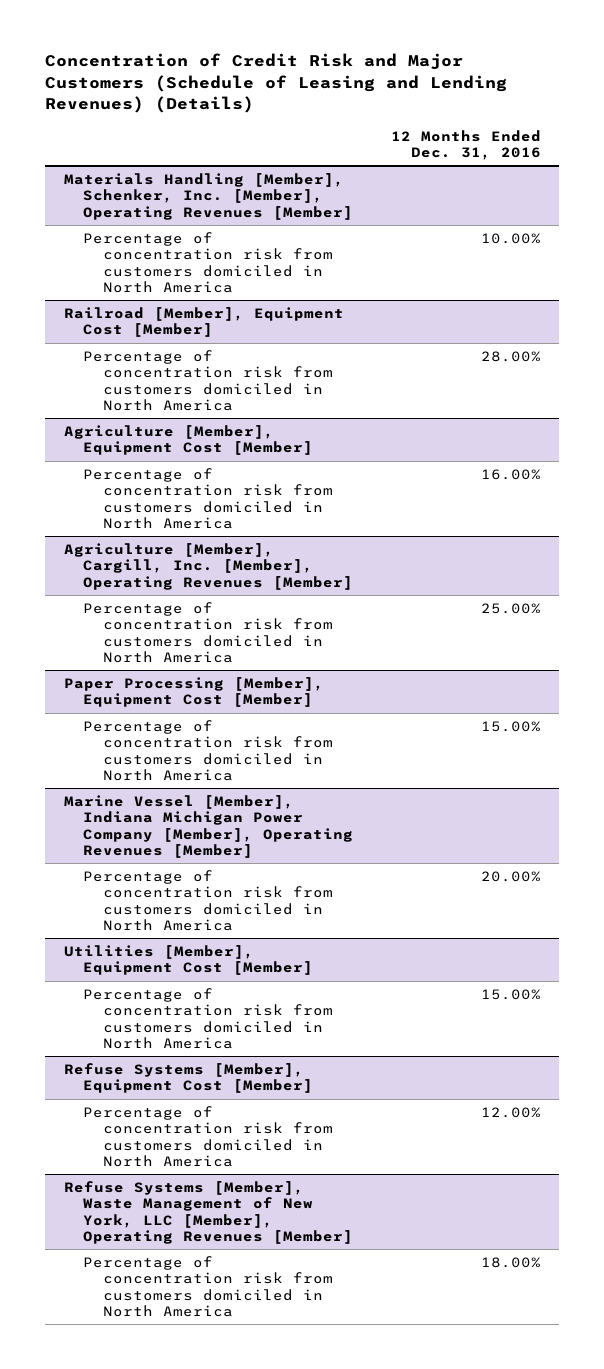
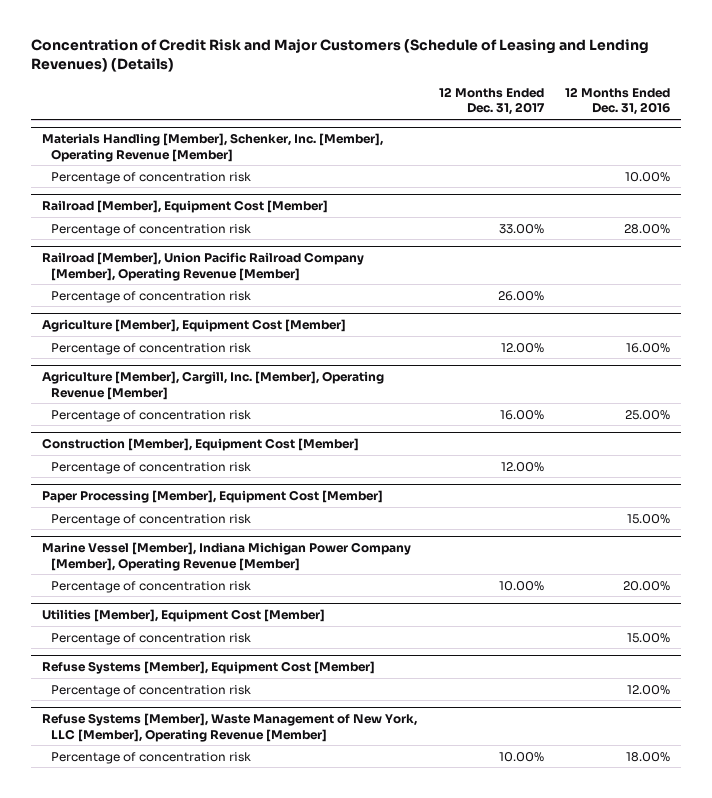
- | 12 Months Ended Dec. 31, 2016
+ | 12 Months Ended Dec. 31, 2017 | 12 Months Ended Dec. 31, 2016
- Materials Handling [Member], Schenker, Inc. [Member], Operating Revenues [Member]
- Percentage of concentration risk from customers domiciled in North America | 10.00%
+ Materials Handling [Member], Schenker, Inc. [Member], Operating Revenue [Member]
+ Percentage of concentration risk | | 10.00%
@ Railroad [Member], Equipment Cost [Member]
- Percentage of concentration risk from customers domiciled in North America | 28.00%
+ Percentage of concentration risk | 33.00% | 28.00%
+ Railroad [Member], Union Pacific Railroad Company [Member], Operating Revenue [Member]
+ Percentage of concentration risk | 26.00% |
@ Agriculture [Member], Equipment Cost [Member]
- Percentage of concentration risk from customers domiciled in North America | 16.00%
- Agriculture [Member], Cargill, Inc. [Member], Operating Revenues [Member]
- Percentage of concentration risk from customers domiciled in North America | 25.00%
@ Agriculture [Member], Equipment Cost [Member]
+ Percentage of concentration risk | 12.00% | 16.00%
+ Agriculture [Member], Cargill, Inc. [Member], Operating Revenue [Member]
+ Percentage of concentration risk | 16.00% | 25.00%
+ Construction [Member], Equipment Cost [Member]
+ Percentage of concentration risk | 12.00% |
@ Paper Processing [Member], Equipment Cost [Member]
- Percentage of concentration risk from customers domiciled in North America | 15.00%
- Marine Vessel [Member], Indiana Michigan Power Company [Member], Operating Revenues [Member]
- Percentage of concentration risk from customers domiciled in North America | 20.00%
@ Paper Processing [Member], Equipment Cost [Member]
+ Percentage of concentration risk | | 15.00%
+ Marine Vessel [Member], Indiana Michigan Power Company [Member], Operating Revenue [Member]
+ Percentage of concentration risk | 10.00% | 20.00%
@ Utilities [Member], Equipment Cost [Member]
- Percentage of concentration risk from customers domiciled in North America | 15.00%
+ Percentage of concentration risk | | 15.00%
@ Refuse Systems [Member], Equipment Cost [Member]
- Percentage of concentration risk from customers domiciled in North America | 12.00%
- Refuse Systems [Member], Waste Management of New York, LLC [Member], Operating Revenues [Member]
- Percentage of concentration risk from customers domiciled in North America | 18.00%
@ Refuse Systems [Member], Equipment Cost [Member]
+ Percentage of concentration risk | | 12.00%
+ Refuse Systems [Member], Waste Management of New York, LLC [Member], Operating Revenue [Member]
+ Percentage of concentration risk | 10.00% | 18.00%

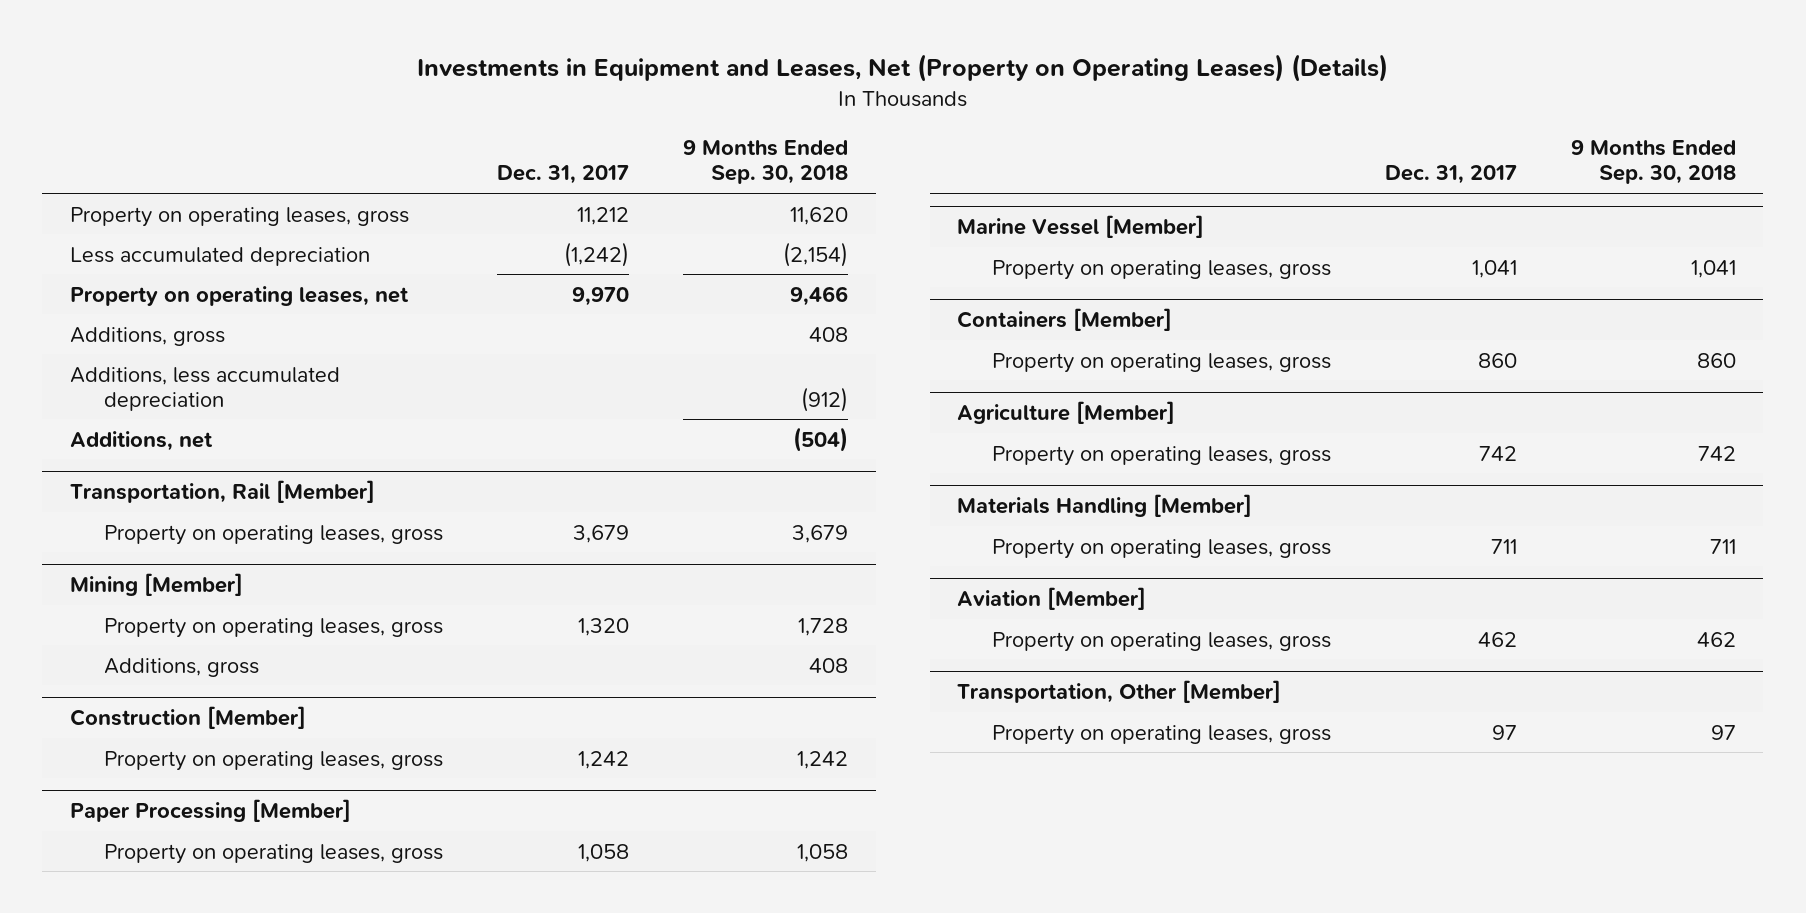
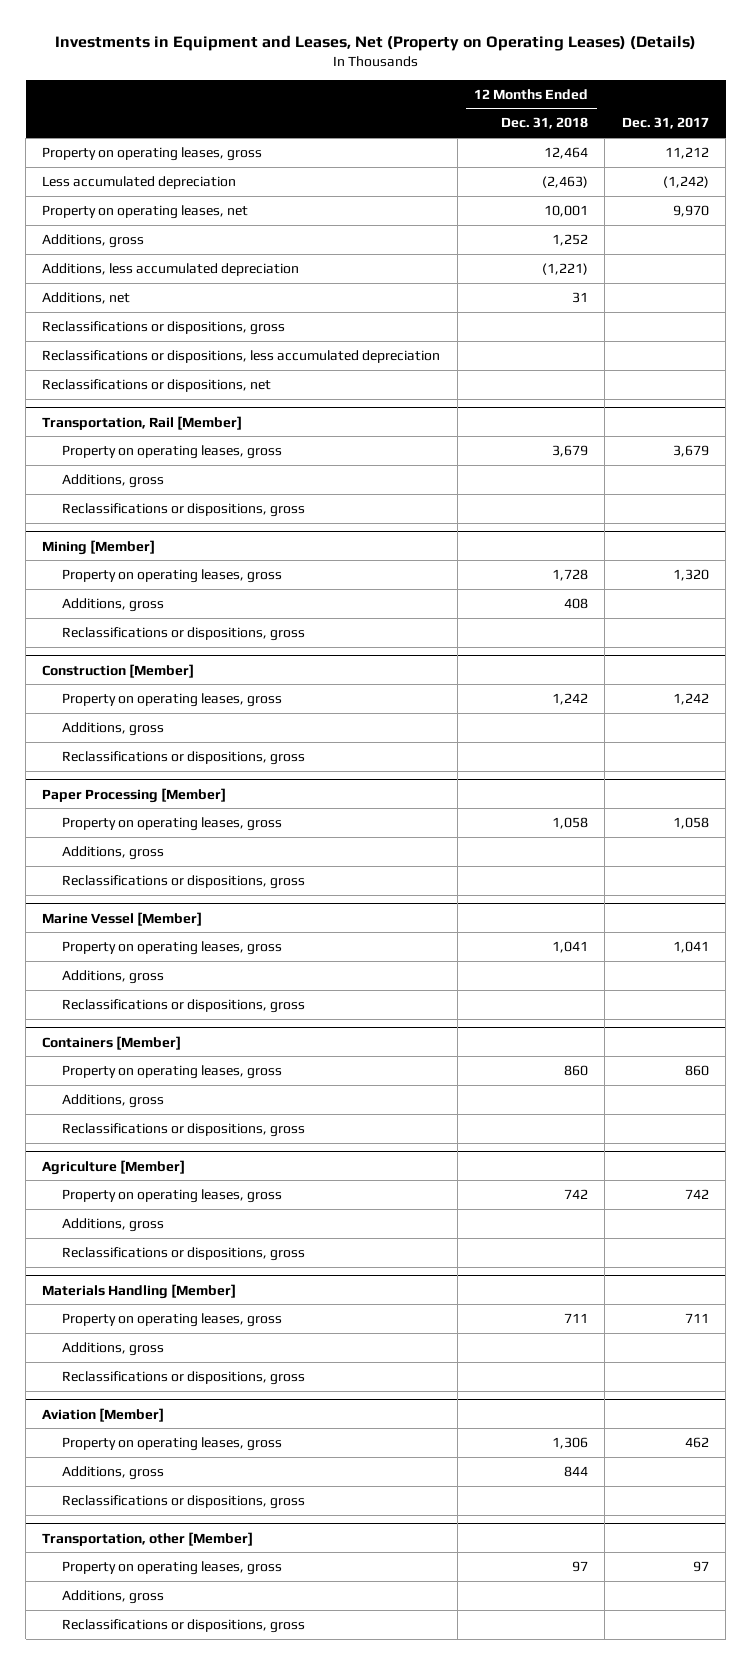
- | Dec. 31, 2017 | 9 Months Ended Sep. 30, 2018
+ | 12 Months Ended Dec. 31, 2018 | Dec. 31, 2017
+ Reclassifications or dispositions, gross
+ Reclassifications or dispositions, less accumulated depreciation
+ Reclassifications or dispositions, net
@ Transportation, Rail [Member]
+ Additions, gross
+ Reclassifications or dispositions, gross
@ Mining [Member]
+ Reclassifications or dispositions, gross
@ Construction [Member]
+ Additions, gross
+ Reclassifications or dispositions, gross
@ Paper Processing [Member]
+ Additions, gross
+ Reclassifications or dispositions, gross
@ Marine Vessel [Member]
+ Additions, gross
+ Reclassifications or dispositions, gross
@ Containers [Member]
+ Additions, gross
+ Reclassifications or dispositions, gross
@ Agriculture [Member]
+ Additions, gross
+ Reclassifications or dispositions, gross
@ Materials Handling [Member]
+ Additions, gross
+ Reclassifications or dispositions, gross
- Transportation, Other [Member]
@ Aviation [Member]
+ Additions, gross | 844 |
+ Reclassifications or dispositions, gross
+ Transportation, other [Member]
+ Additions, gross
+ Reclassifications or dispositions, gross

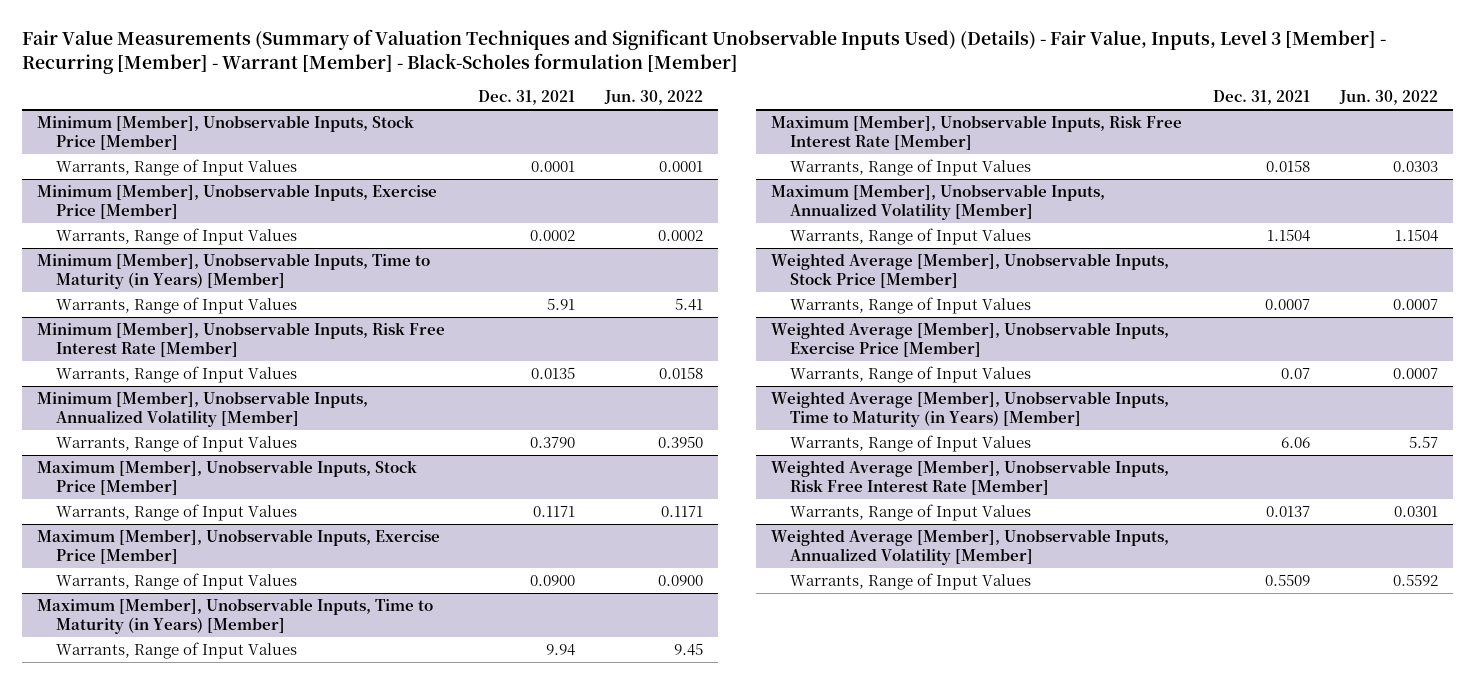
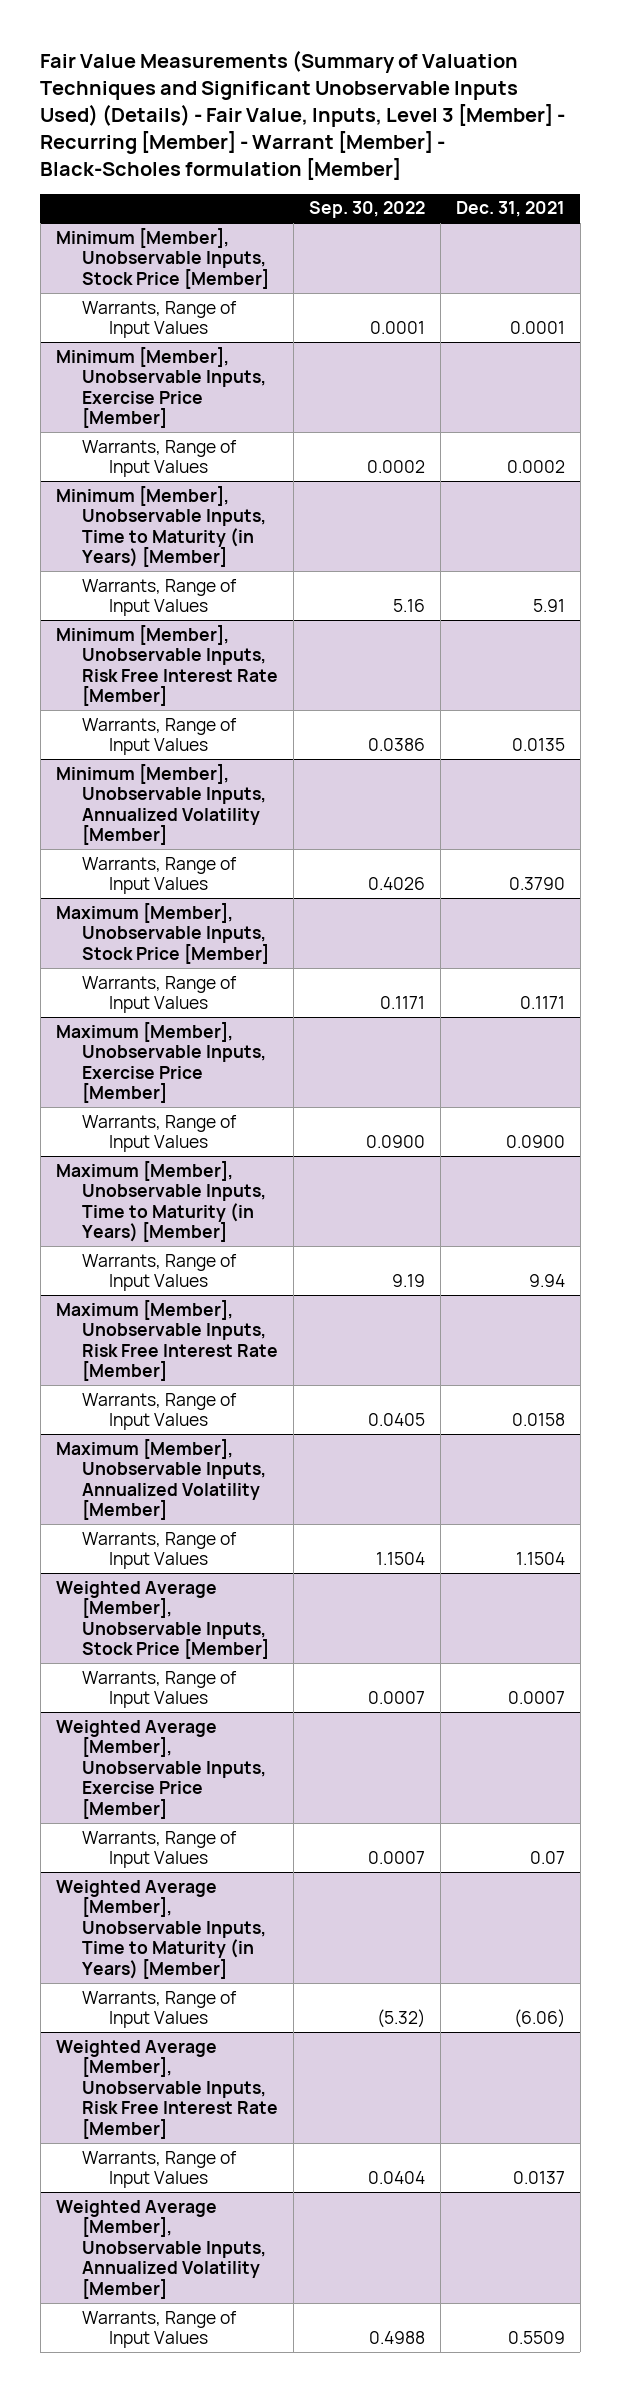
- | Dec. 31, 2021 | Jun. 30, 2022
+ | Sep. 30, 2022 | Dec. 31, 2021
@ Weighted Average [Member], Unobservable Inputs, Time to Maturity (in Years) [Member]
- Warrants, Range of Input Values | 6.06 | 5.57
+ Warrants, Range of Input Values | (5.32) | (6.06)

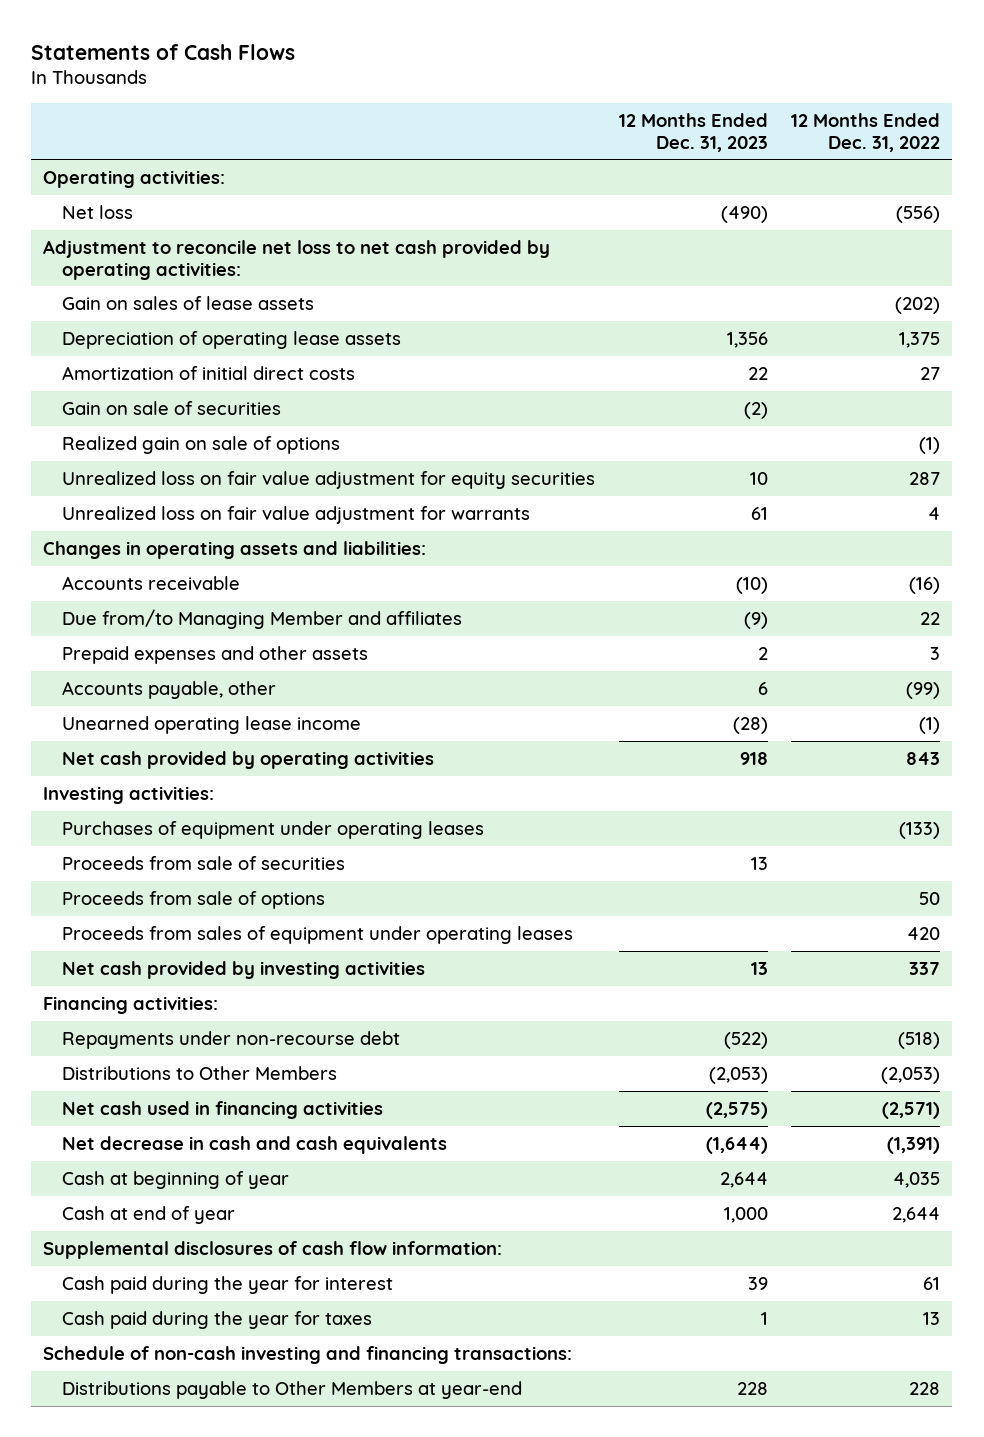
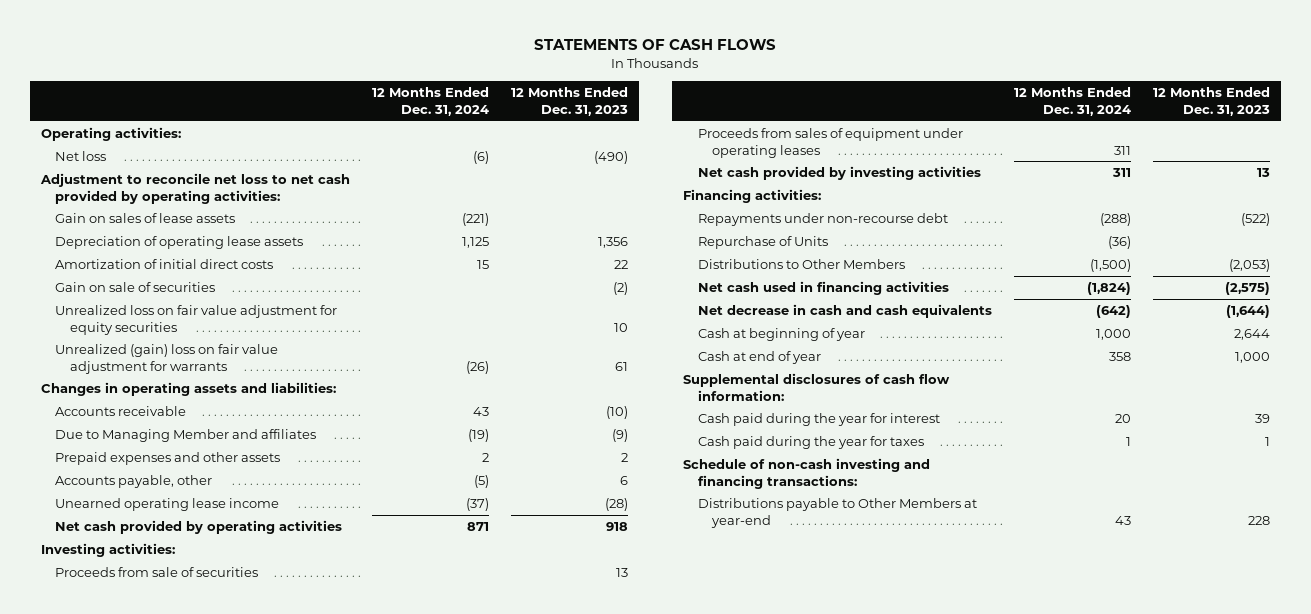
- Statements of Cash Flows
+ STATEMENTS OF CASH FLOWS
- | 12 Months Ended Dec. 31, 2023 | 12 Months Ended Dec. 31, 2022
+ | 12 Months Ended Dec. 31, 2024 | 12 Months Ended Dec. 31, 2023
- Realized gain on sale of options | | (1)
- Unrealized loss on fair value adjustment for warrants | 61 | 4
+ Unrealized (gain) loss on fair value adjustment for warrants | (26) | 61
- Due from/to Managing Member and affiliates | (9) | 22
+ Due to Managing Member and affiliates | (19) | (9)
- Purchases of equipment under operating leases | | (133)
- Proceeds from sale of options | | 50
+ Repurchase of Units | (36) |

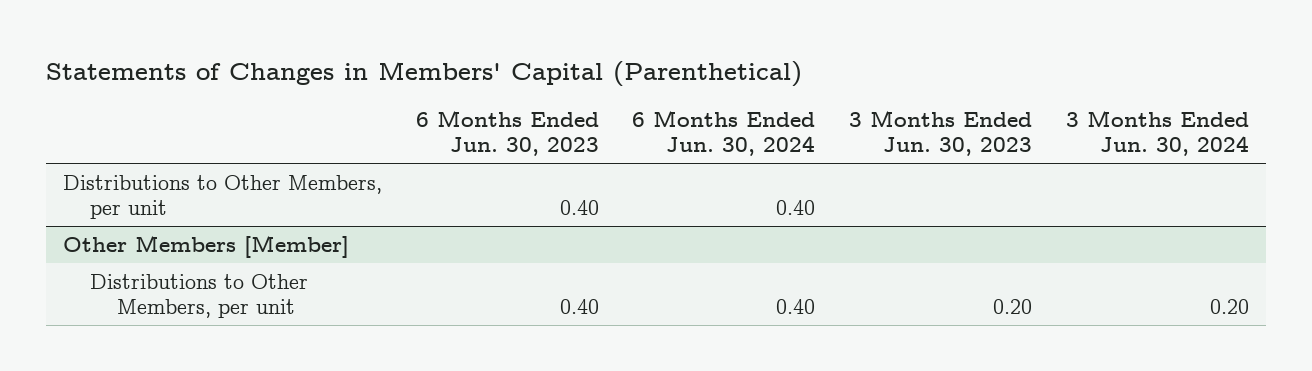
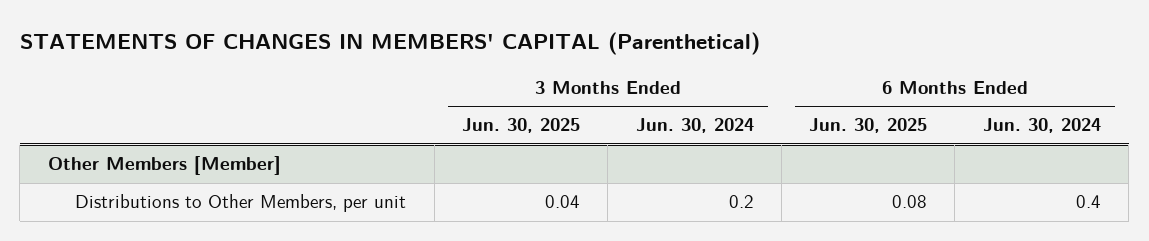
- Statements of Changes in Members' Capital (Parenthetical)
+ STATEMENTS OF CHANGES IN MEMBERS' CAPITAL (Parenthetical)
- | 6 Months Ended Jun. 30, 2023 | 6 Months Ended Jun. 30, 2024 | 3 Months Ended Jun. 30, 2023 | 3 Months Ended Jun. 30, 2024
+ | 3 Months Ended Jun. 30, 2025 | 3 Months Ended Jun. 30, 2024 | 6 Months Ended Jun. 30, 2025 | 6 Months Ended Jun. 30, 2024
- Distributions to Other Members, per unit | 0.40 | 0.40 | |
@ Other Members [Member]
- Distributions to Other Members, per unit | 0.40 | 0.40 | 0.20 | 0.20
+ Distributions to Other Members, per unit | 0.04 | 0.2 | 0.08 | 0.4

